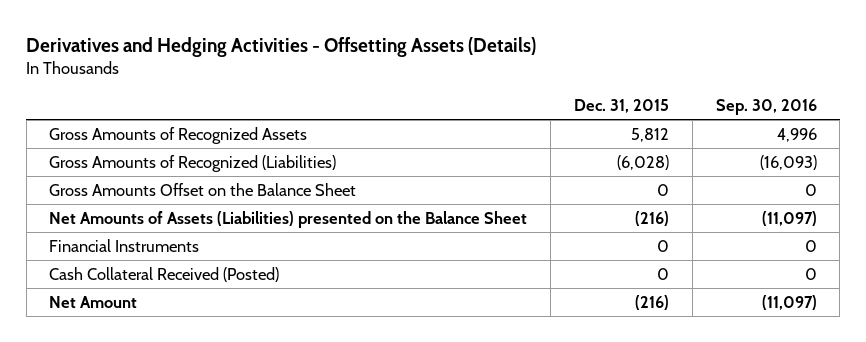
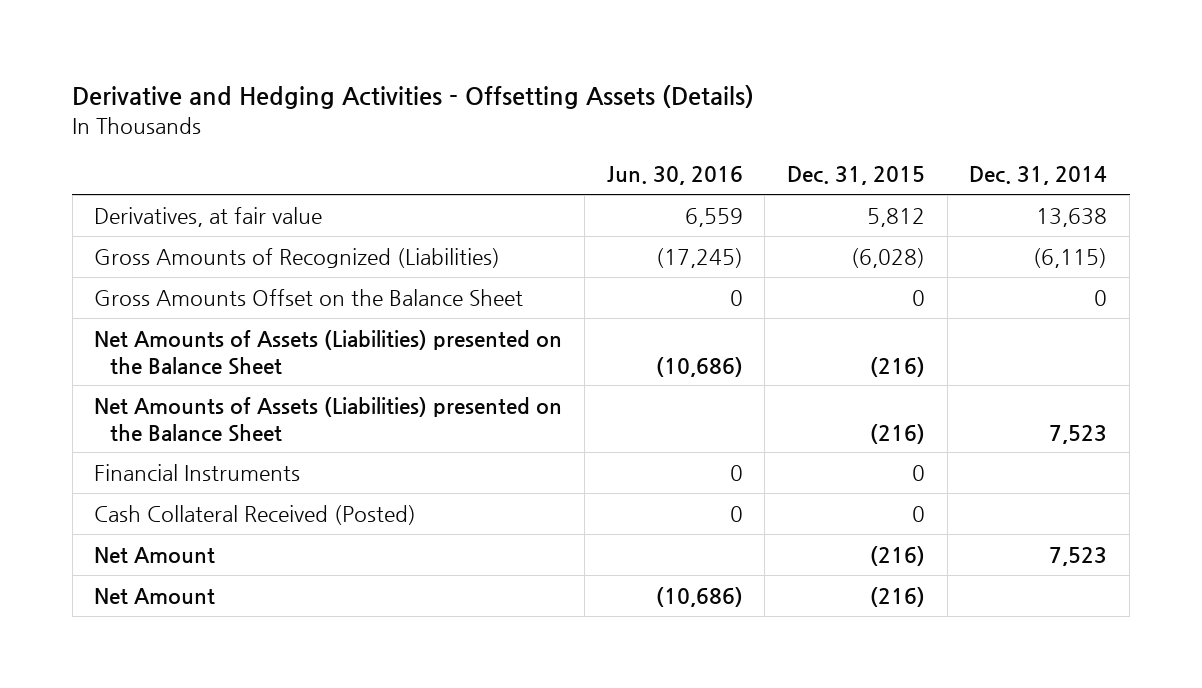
- Derivatives and Hedging Activities - Offsetting Assets (Details)
+ Derivative and Hedging Activities - Offsetting Assets (Details)
- | Dec. 31, 2015 | Sep. 30, 2016
+ | Jun. 30, 2016 | Dec. 31, 2015 | Dec. 31, 2014
- Gross Amounts of Recognized Assets | 5,812 | 4,996
+ Derivatives, at fair value | 6,559 | 5,812 | 13,638
+ Net Amounts of Assets (Liabilities) presented on the Balance Sheet | | (216) | 7,523
+ Net Amount | (10,686) | (216) |

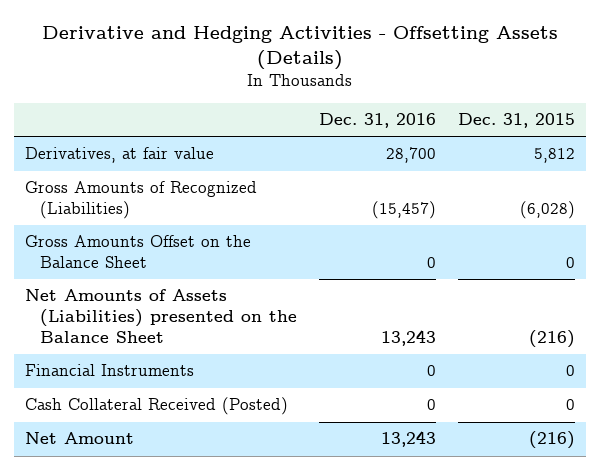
- | Jun. 30, 2016 | Dec. 31, 2015 | Dec. 31, 2014
+ | Dec. 31, 2016 | Dec. 31, 2015
- Net Amounts of Assets (Liabilities) presented on the Balance Sheet | | (216) | 7,523
- Net Amount | (10,686) | (216) |

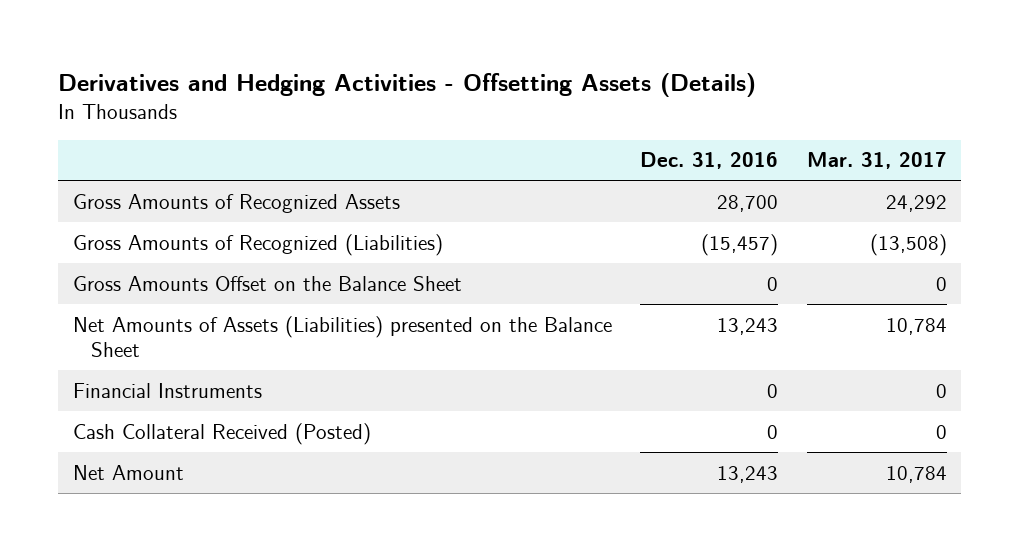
- Derivative and Hedging Activities - Offsetting Assets (Details)
+ Derivatives and Hedging Activities - Offsetting Assets (Details)
- | Dec. 31, 2016 | Dec. 31, 2015
+ | Dec. 31, 2016 | Mar. 31, 2017
- Derivatives, at fair value | 28,700 | 5,812
+ Gross Amounts of Recognized Assets | 28,700 | 24,292

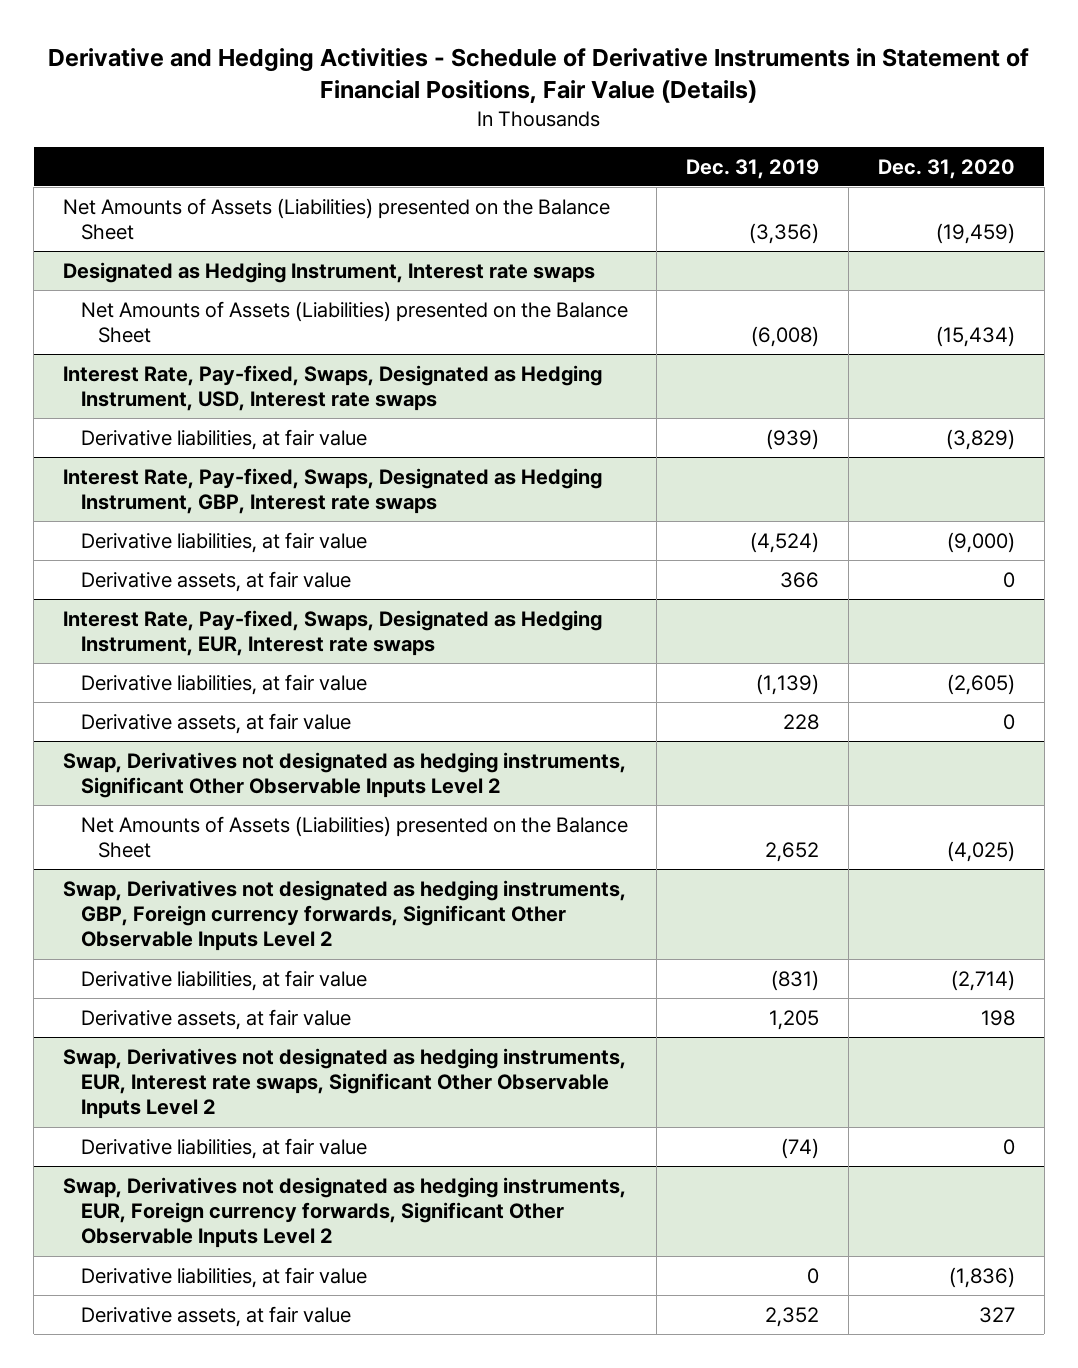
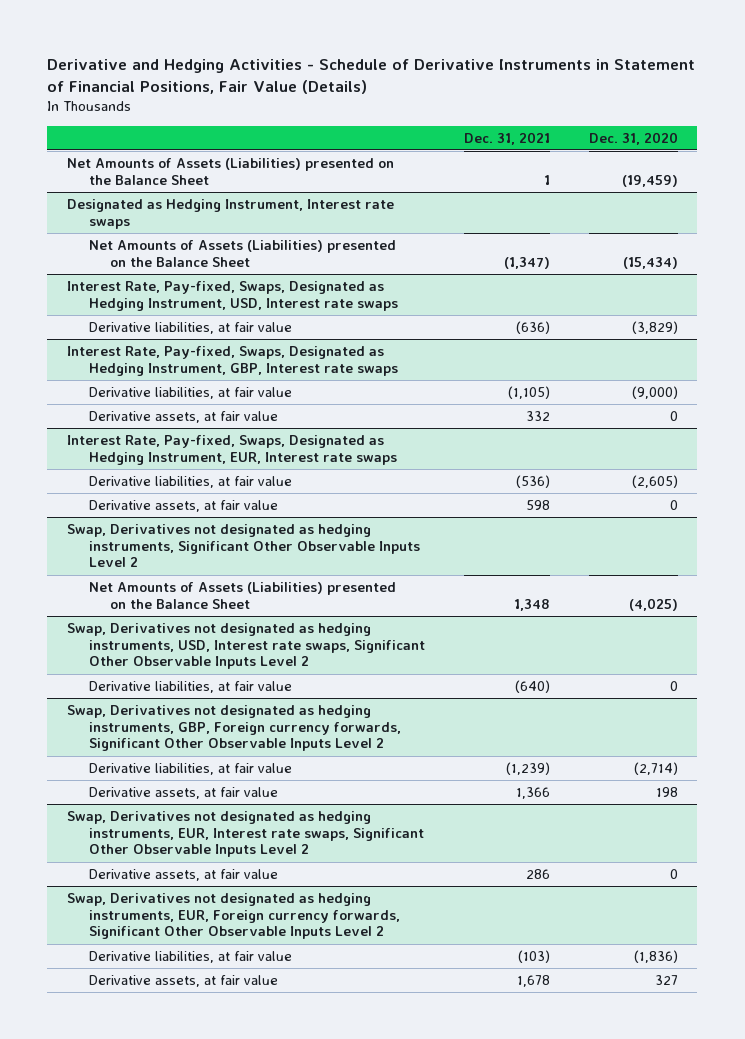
- | Dec. 31, 2019 | Dec. 31, 2020
+ | Dec. 31, 2021 | Dec. 31, 2020
+ Swap, Derivatives not designated as hedging instruments, USD, Interest rate swaps, Significant Other Observable Inputs Level 2
+ Derivative liabilities, at fair value | (640) | 0
@ Swap, Derivatives not designated as hedging instruments, EUR, Interest rate swaps, Significant Other Observable Inputs Level 2
- Derivative liabilities, at fair value | (74) | 0
+ Derivative assets, at fair value | 286 | 0

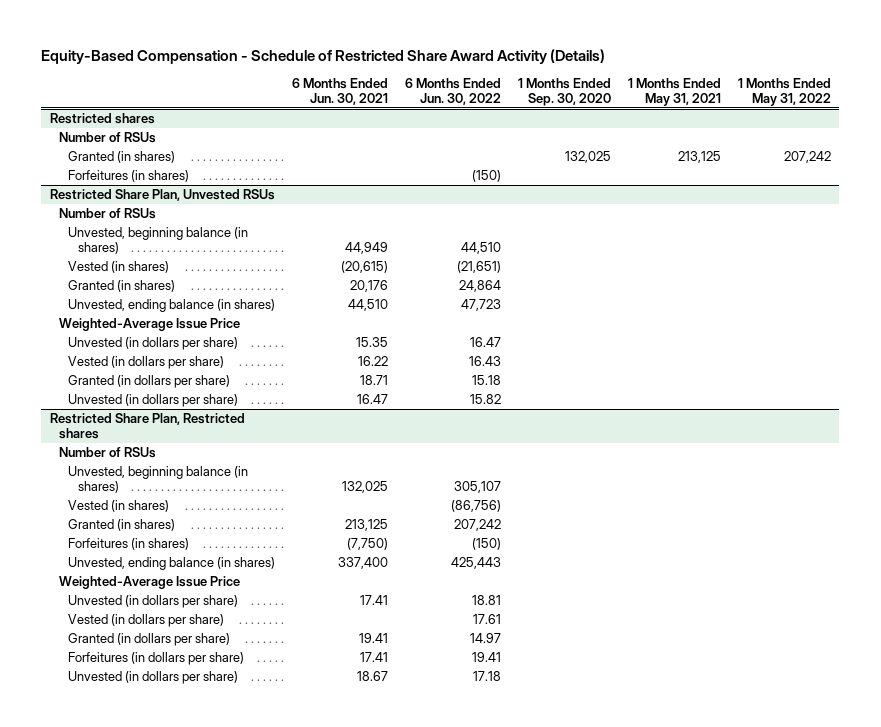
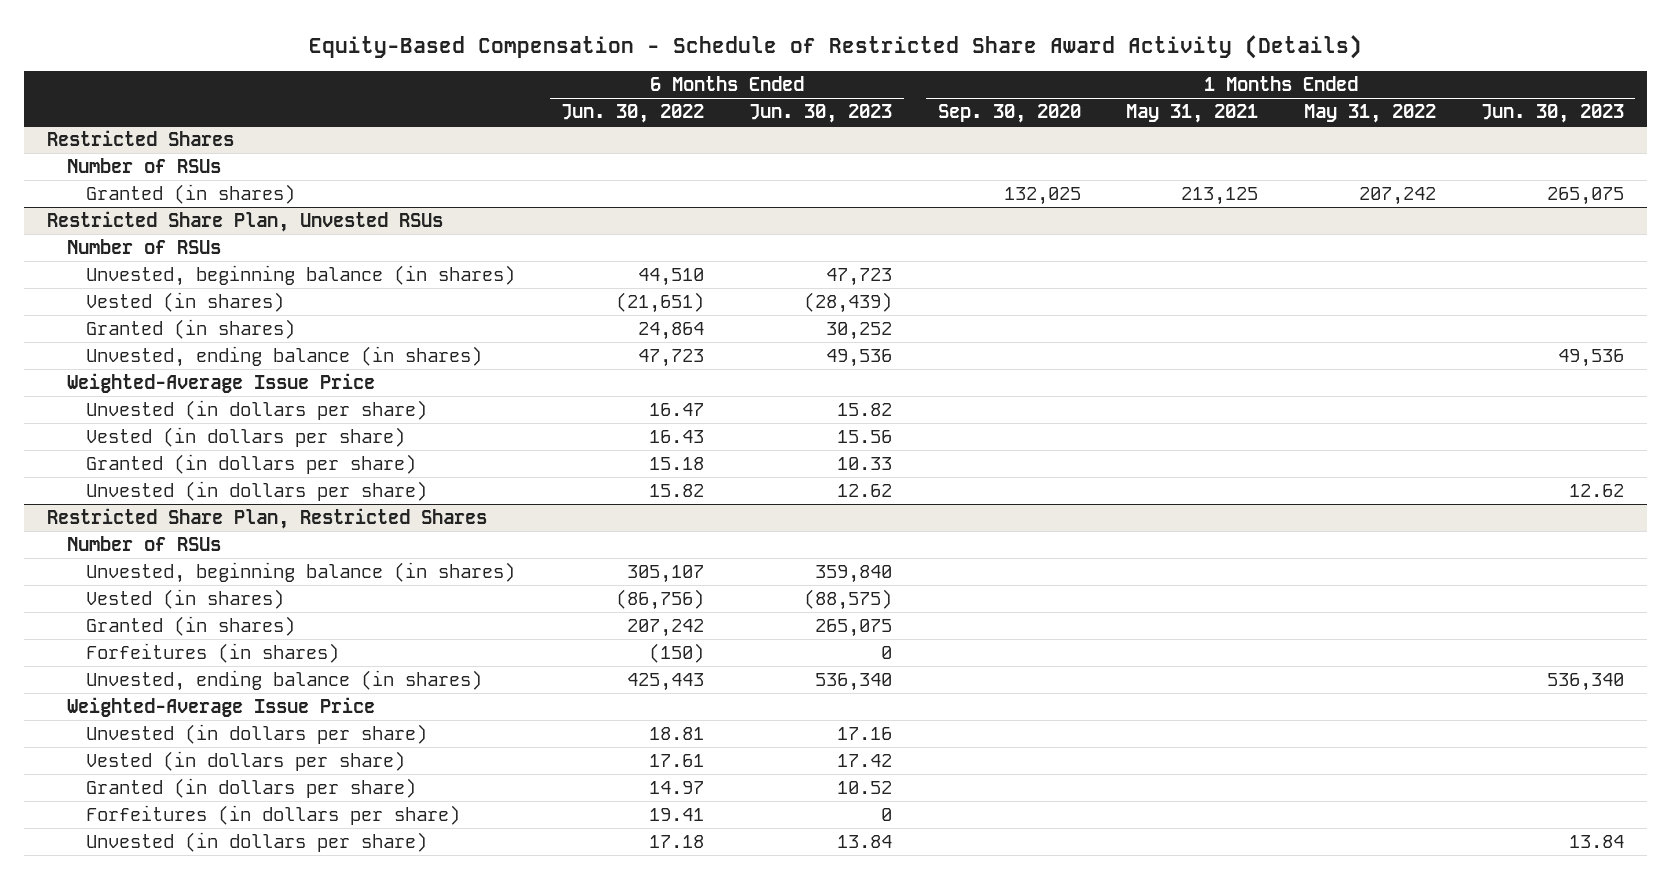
- | 6 Months Ended Jun. 30, 2021 | 6 Months Ended Jun. 30, 2022 | 1 Months Ended Sep. 30, 2020 | 1 Months Ended May 31, 2021 | 1 Months Ended May 31, 2022
+ | 6 Months Ended Jun. 30, 2022 | 6 Months Ended Jun. 30, 2023 | 1 Months Ended Sep. 30, 2020 | 1 Months Ended May 31, 2021 | 1 Months Ended May 31, 2022 | 1 Months Ended Jun. 30, 2023
- Restricted shares
+ Restricted Shares
- Forfeitures (in shares) | | (150) | | |
- Restricted Share Plan, Restricted shares
+ Restricted Share Plan, Restricted Shares

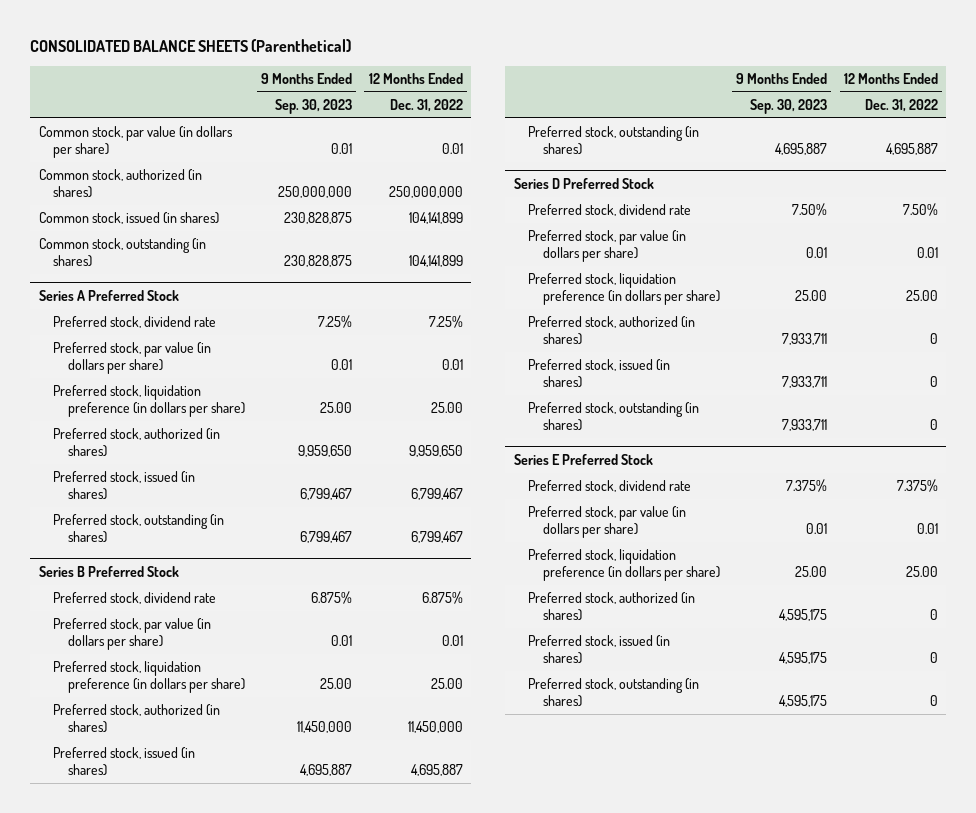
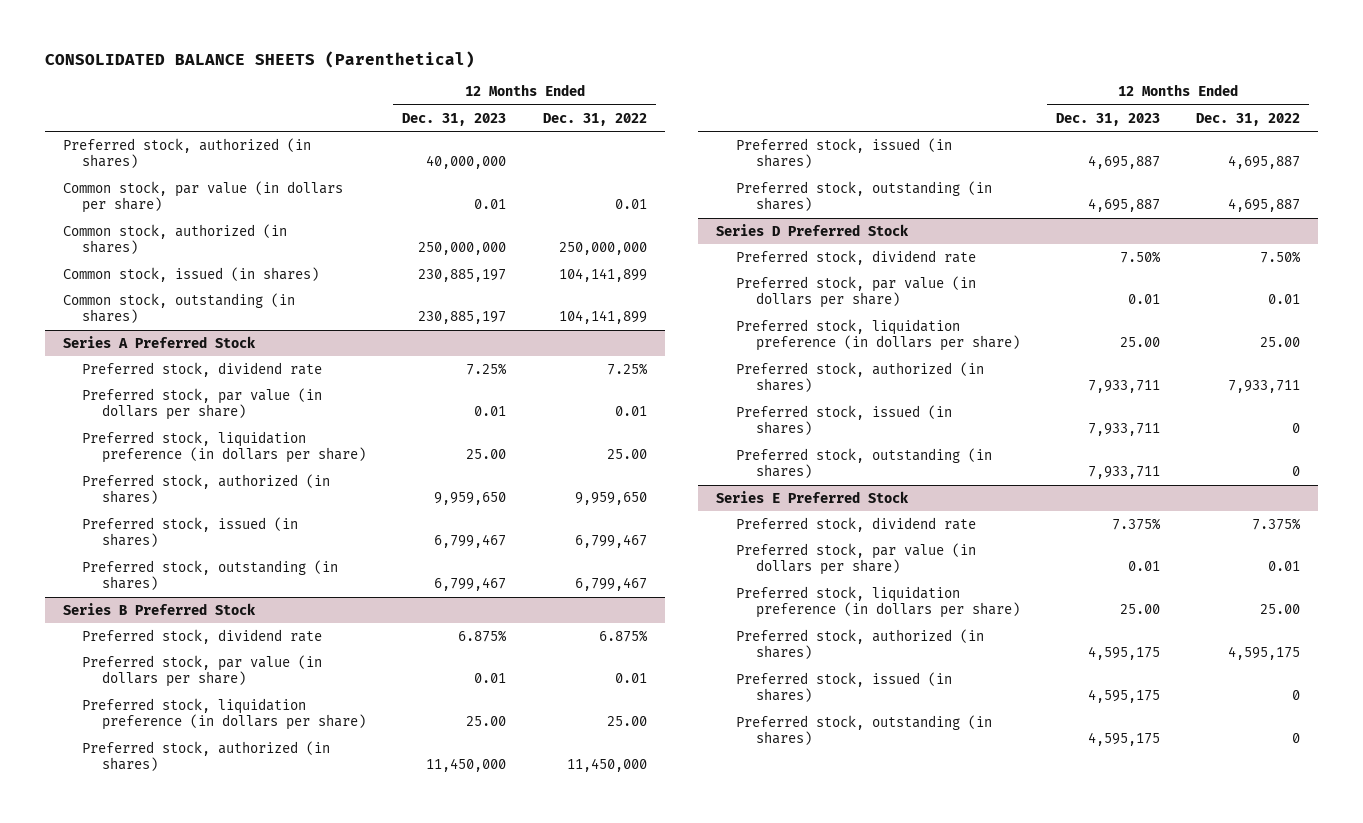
- | 9 Months Ended Sep. 30, 2023 | 12 Months Ended Dec. 31, 2022
+ | 12 Months Ended Dec. 31, 2023 | 12 Months Ended Dec. 31, 2022
+ Preferred stock, authorized (in shares) | 40,000,000 |
@ Series D Preferred Stock
- Preferred stock, authorized (in shares) | 7,933,711 | 0
+ Preferred stock, authorized (in shares) | 7,933,711 | 7,933,711
@ Series E Preferred Stock
- Preferred stock, authorized (in shares) | 4,595,175 | 0
+ Preferred stock, authorized (in shares) | 4,595,175 | 4,595,175

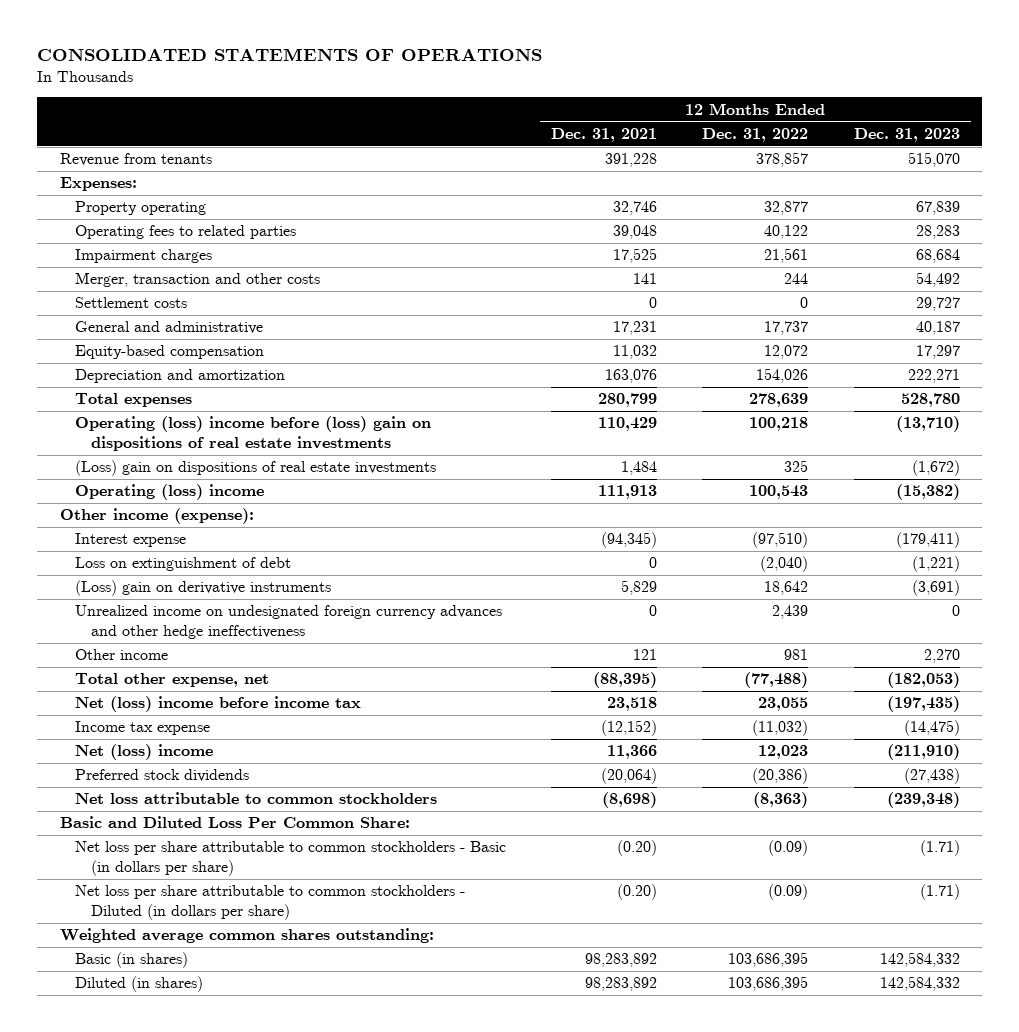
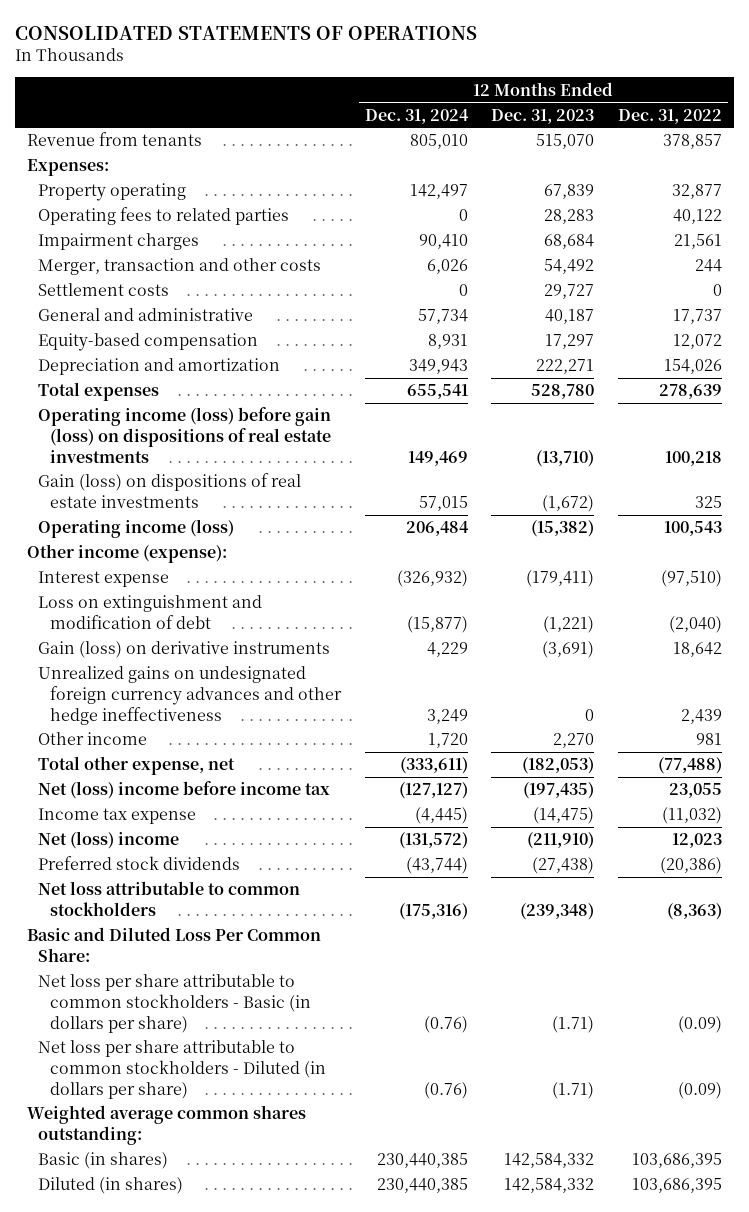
- | 12 Months Ended Dec. 31, 2021 | 12 Months Ended Dec. 31, 2022 | 12 Months Ended Dec. 31, 2023
+ | 12 Months Ended Dec. 31, 2024 | 12 Months Ended Dec. 31, 2023 | 12 Months Ended Dec. 31, 2022
- Operating (loss) income before (loss) gain on dispositions of real estate investments | 110,429 | 100,218 | (13,710)
- (Loss) gain on dispositions of real estate investments | 1,484 | 325 | (1,672)
- Operating (loss) income | 111,913 | 100,543 | (15,382)
+ Operating income (loss) before gain (loss) on dispositions of real estate investments | 149,469 | (13,710) | 100,218
+ Gain (loss) on dispositions of real estate investments | 57,015 | (1,672) | 325
+ Operating income (loss) | 206,484 | (15,382) | 100,543
- Loss on extinguishment of debt | 0 | (2,040) | (1,221)
- (Loss) gain on derivative instruments | 5,829 | 18,642 | (3,691)
- Unrealized income on undesignated foreign currency advances and other hedge ineffectiveness | 0 | 2,439 | 0
+ Loss on extinguishment and modification of debt | (15,877) | (1,221) | (2,040)
+ Gain (loss) on derivative instruments | 4,229 | (3,691) | 18,642
+ Unrealized gains on undesignated foreign currency advances and other hedge ineffectiveness | 3,249 | 0 | 2,439

